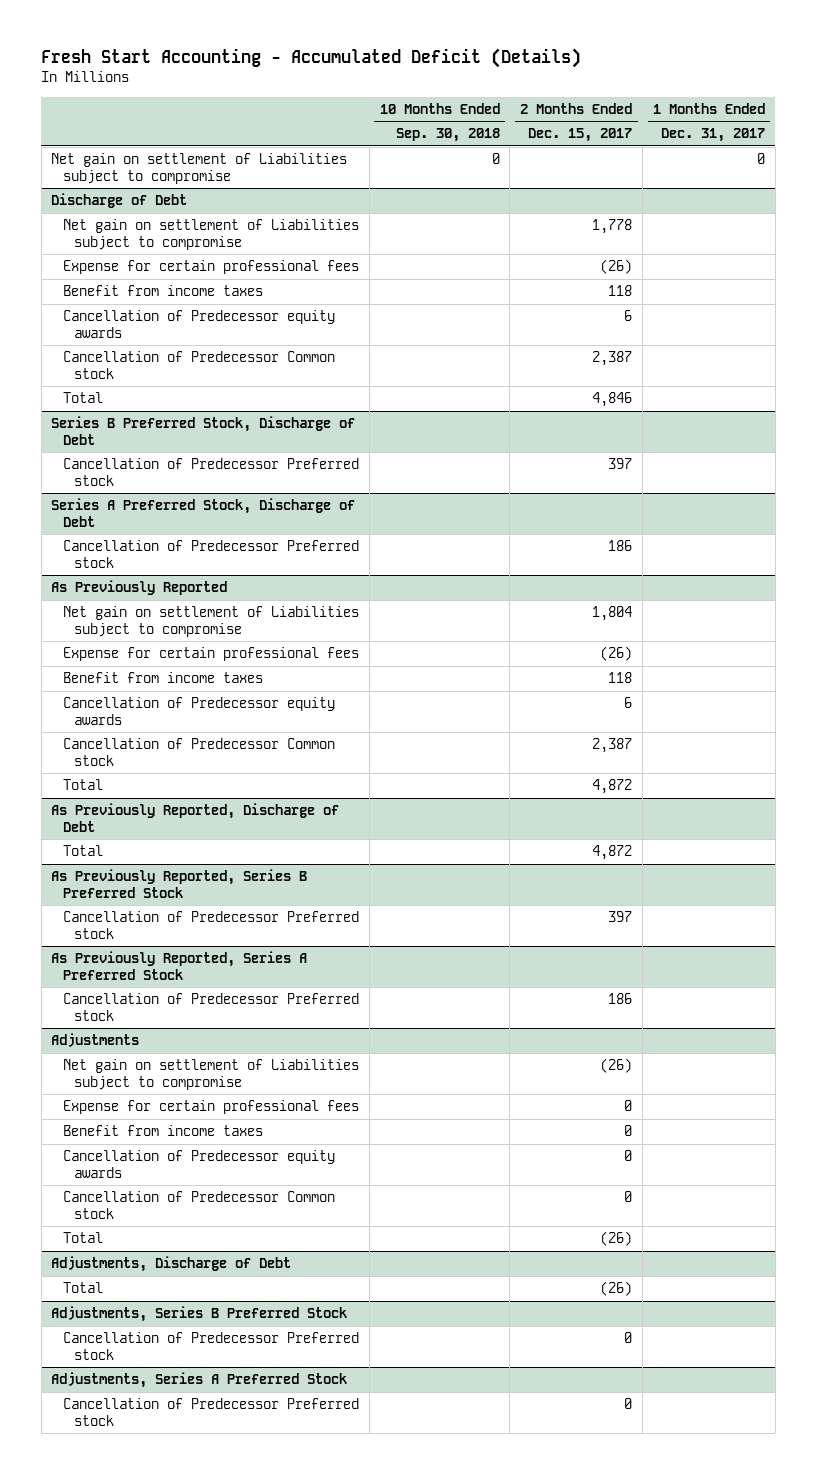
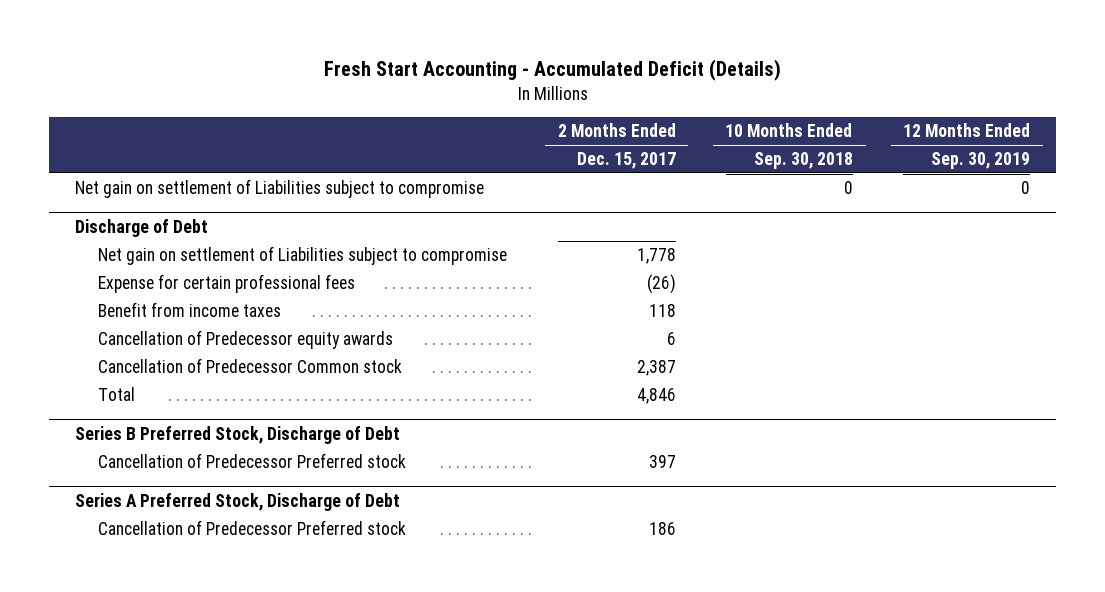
- | 10 Months Ended Sep. 30, 2018 | 2 Months Ended Dec. 15, 2017 | 1 Months Ended Dec. 31, 2017
+ | 2 Months Ended Dec. 15, 2017 | 10 Months Ended Sep. 30, 2018 | 12 Months Ended Sep. 30, 2019
- As Previously Reported
- Net gain on settlement of Liabilities subject to compromise | | 1,804 |
- Expense for certain professional fees | | (26) |
- Benefit from income taxes | | 118 |
- Cancellation of Predecessor equity awards | | 6 |
- Cancellation of Predecessor Common stock | | 2,387 |
- Total | | 4,872 |
- As Previously Reported, Discharge of Debt
- Total | | 4,872 |
- As Previously Reported, Series B Preferred Stock
- Cancellation of Predecessor Preferred stock | | 397 |
- As Previously Reported, Series A Preferred Stock
- Cancellation of Predecessor Preferred stock | | 186 |
- Adjustments
- Net gain on settlement of Liabilities subject to compromise | | (26) |
- Expense for certain professional fees | | 0 |
- Benefit from income taxes | | 0 |
- Cancellation of Predecessor equity awards | | 0 |
- Cancellation of Predecessor Common stock | | 0 |
- Total | | (26) |
- Adjustments, Discharge of Debt
- Total | | (26) |
- Adjustments, Series B Preferred Stock
- Cancellation of Predecessor Preferred stock | | 0 |
- Adjustments, Series A Preferred Stock
- Cancellation of Predecessor Preferred stock | | 0 |

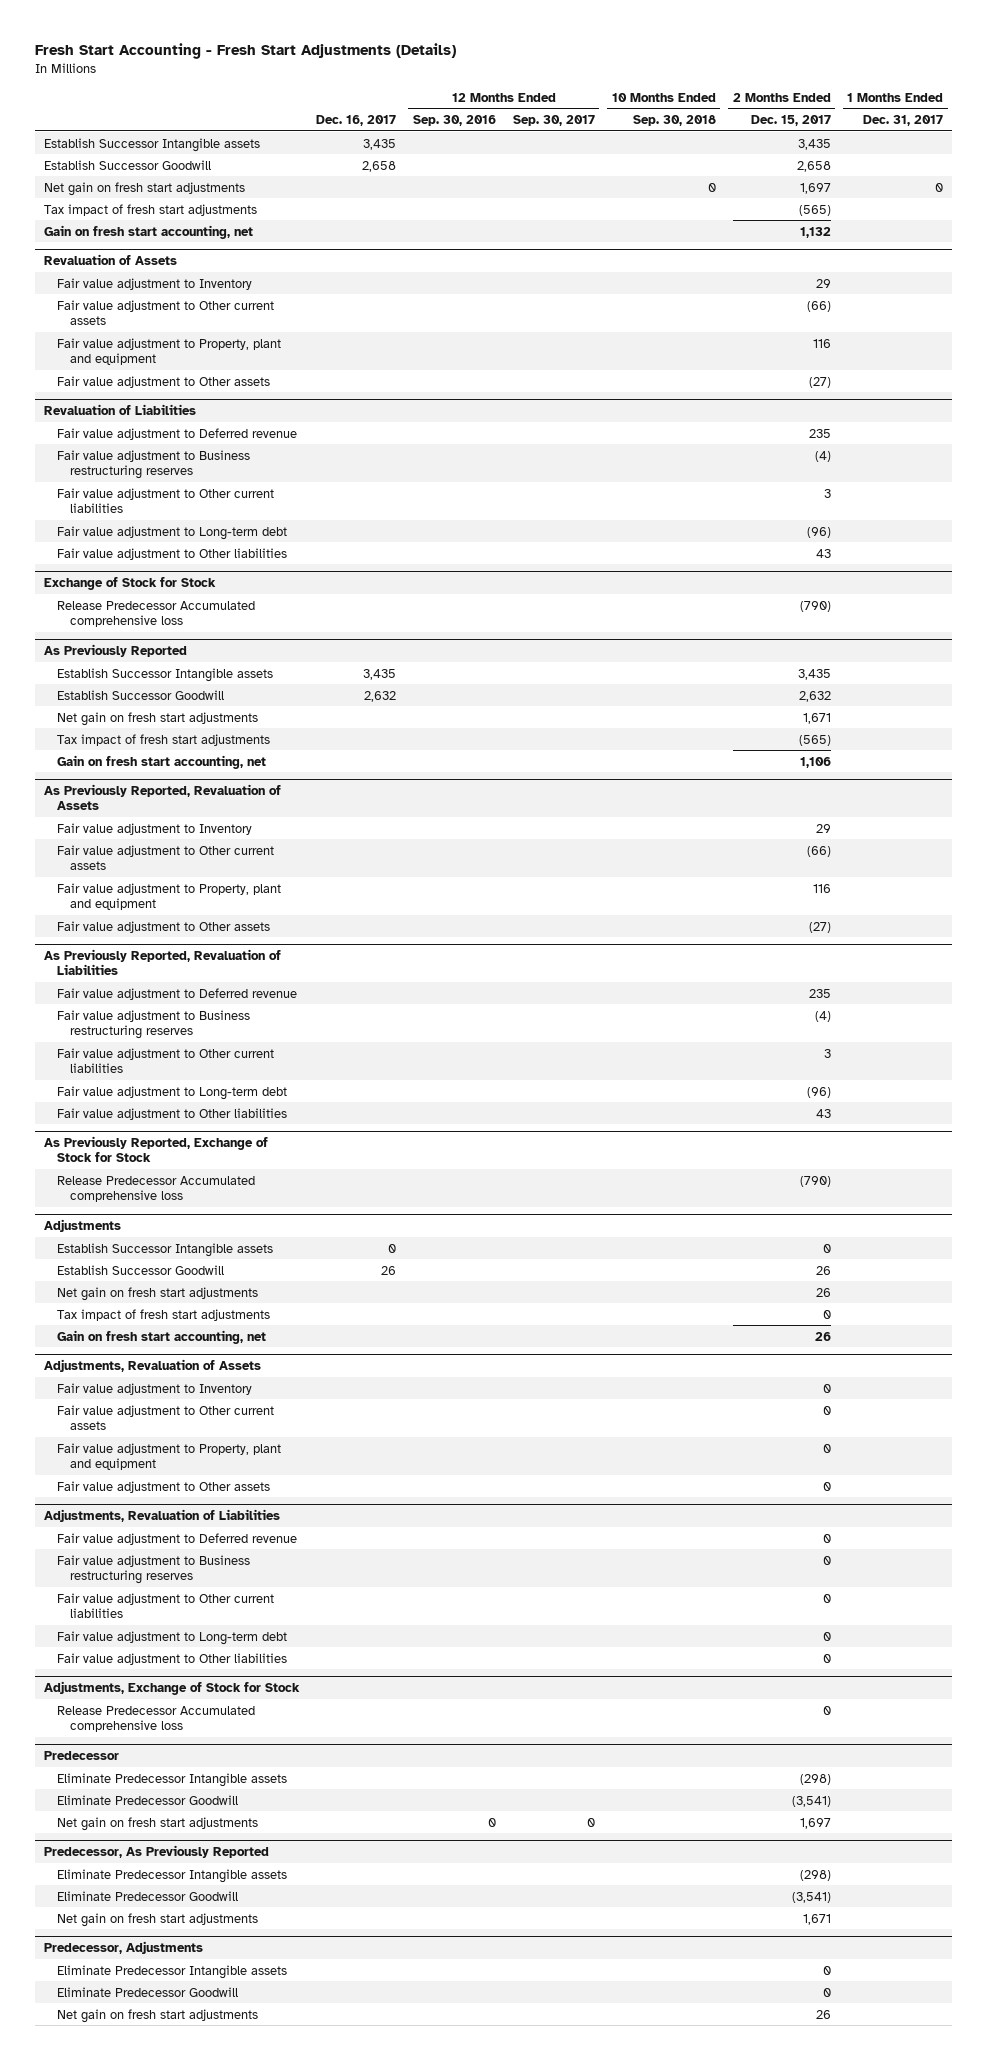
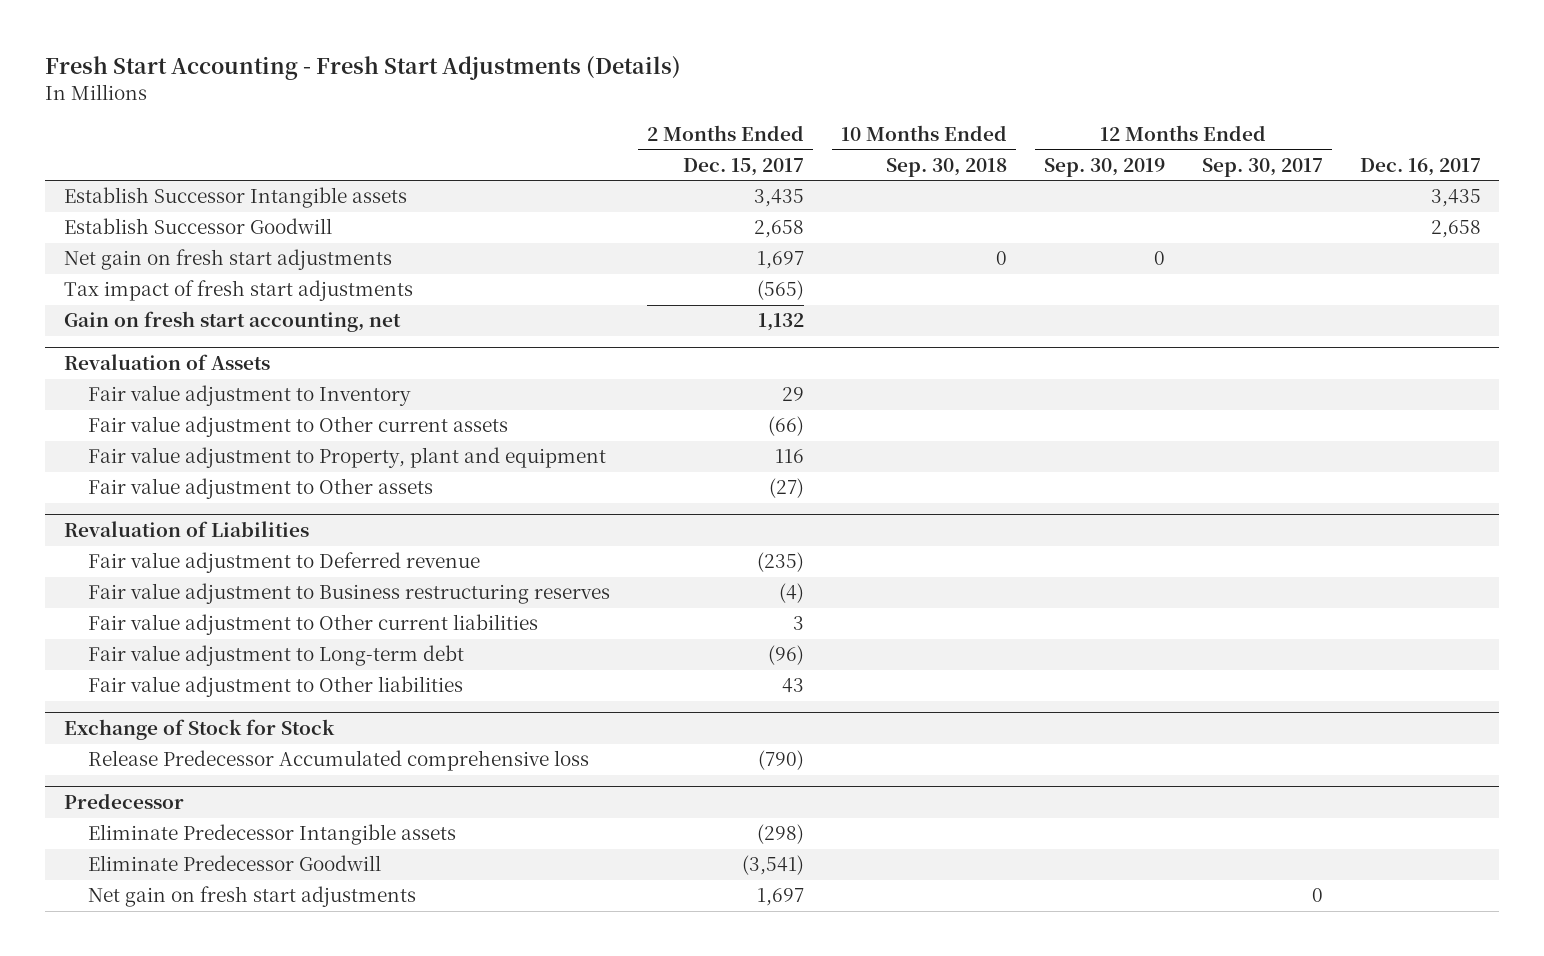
- | Dec. 16, 2017 | 12 Months Ended Sep. 30, 2016 | 12 Months Ended Sep. 30, 2017 | 10 Months Ended Sep. 30, 2018 | 2 Months Ended Dec. 15, 2017 | 1 Months Ended Dec. 31, 2017
+ | 2 Months Ended Dec. 15, 2017 | 10 Months Ended Sep. 30, 2018 | 12 Months Ended Sep. 30, 2019 | 12 Months Ended Sep. 30, 2017 | Dec. 16, 2017
@ Revaluation of Liabilities
- Fair value adjustment to Deferred revenue | | | | | 235 |
+ Fair value adjustment to Deferred revenue | (235) | | | |
- As Previously Reported
- Establish Successor Intangible assets | 3,435 | | | | 3,435 |
- Establish Successor Goodwill | 2,632 | | | | 2,632 |
- Net gain on fresh start adjustments | | | | | 1,671 |
- Tax impact of fresh start adjustments | | | | | (565) |
- Gain on fresh start accounting, net | | | | | 1,106 |
- As Previously Reported, Revaluation of Assets
- Fair value adjustment to Inventory | | | | | 29 |
- Fair value adjustment to Other current assets | | | | | (66) |
- Fair value adjustment to Property, plant and equipment | | | | | 116 |
- Fair value adjustment to Other assets | | | | | (27) |
- As Previously Reported, Revaluation of Liabilities
- Fair value adjustment to Deferred revenue | | | | | 235 |
- Fair value adjustment to Business restructuring reserves | | | | | (4) |
- Fair value adjustment to Other current liabilities | | | | | 3 |
- Fair value adjustment to Long-term debt | | | | | (96) |
- Fair value adjustment to Other liabilities | | | | | 43 |
- As Previously Reported, Exchange of Stock for Stock
- Release Predecessor Accumulated comprehensive loss | | | | | (790) |
- Adjustments
- Establish Successor Intangible assets | 0 | | | | 0 |
- Establish Successor Goodwill | 26 | | | | 26 |
- Net gain on fresh start adjustments | | | | | 26 |
- Tax impact of fresh start adjustments | | | | | 0 |
- Gain on fresh start accounting, net | | | | | 26 |
- Adjustments, Revaluation of Assets
- Fair value adjustment to Inventory | | | | | 0 |
- Fair value adjustment to Other current assets | | | | | 0 |
- Fair value adjustment to Property, plant and equipment | | | | | 0 |
- Fair value adjustment to Other assets | | | | | 0 |
- Adjustments, Revaluation of Liabilities
- Fair value adjustment to Deferred revenue | | | | | 0 |
- Fair value adjustment to Business restructuring reserves | | | | | 0 |
- Fair value adjustment to Other current liabilities | | | | | 0 |
- Fair value adjustment to Long-term debt | | | | | 0 |
- Fair value adjustment to Other liabilities | | | | | 0 |
- Adjustments, Exchange of Stock for Stock
- Release Predecessor Accumulated comprehensive loss | | | | | 0 |
- Predecessor, As Previously Reported
- Eliminate Predecessor Intangible assets | | | | | (298) |
- Eliminate Predecessor Goodwill | | | | | (3,541) |
- Net gain on fresh start adjustments | | | | | 1,671 |
- Predecessor, Adjustments
- Eliminate Predecessor Intangible assets | | | | | 0 |
- Eliminate Predecessor Goodwill | | | | | 0 |
- Net gain on fresh start adjustments | | | | | 26 |

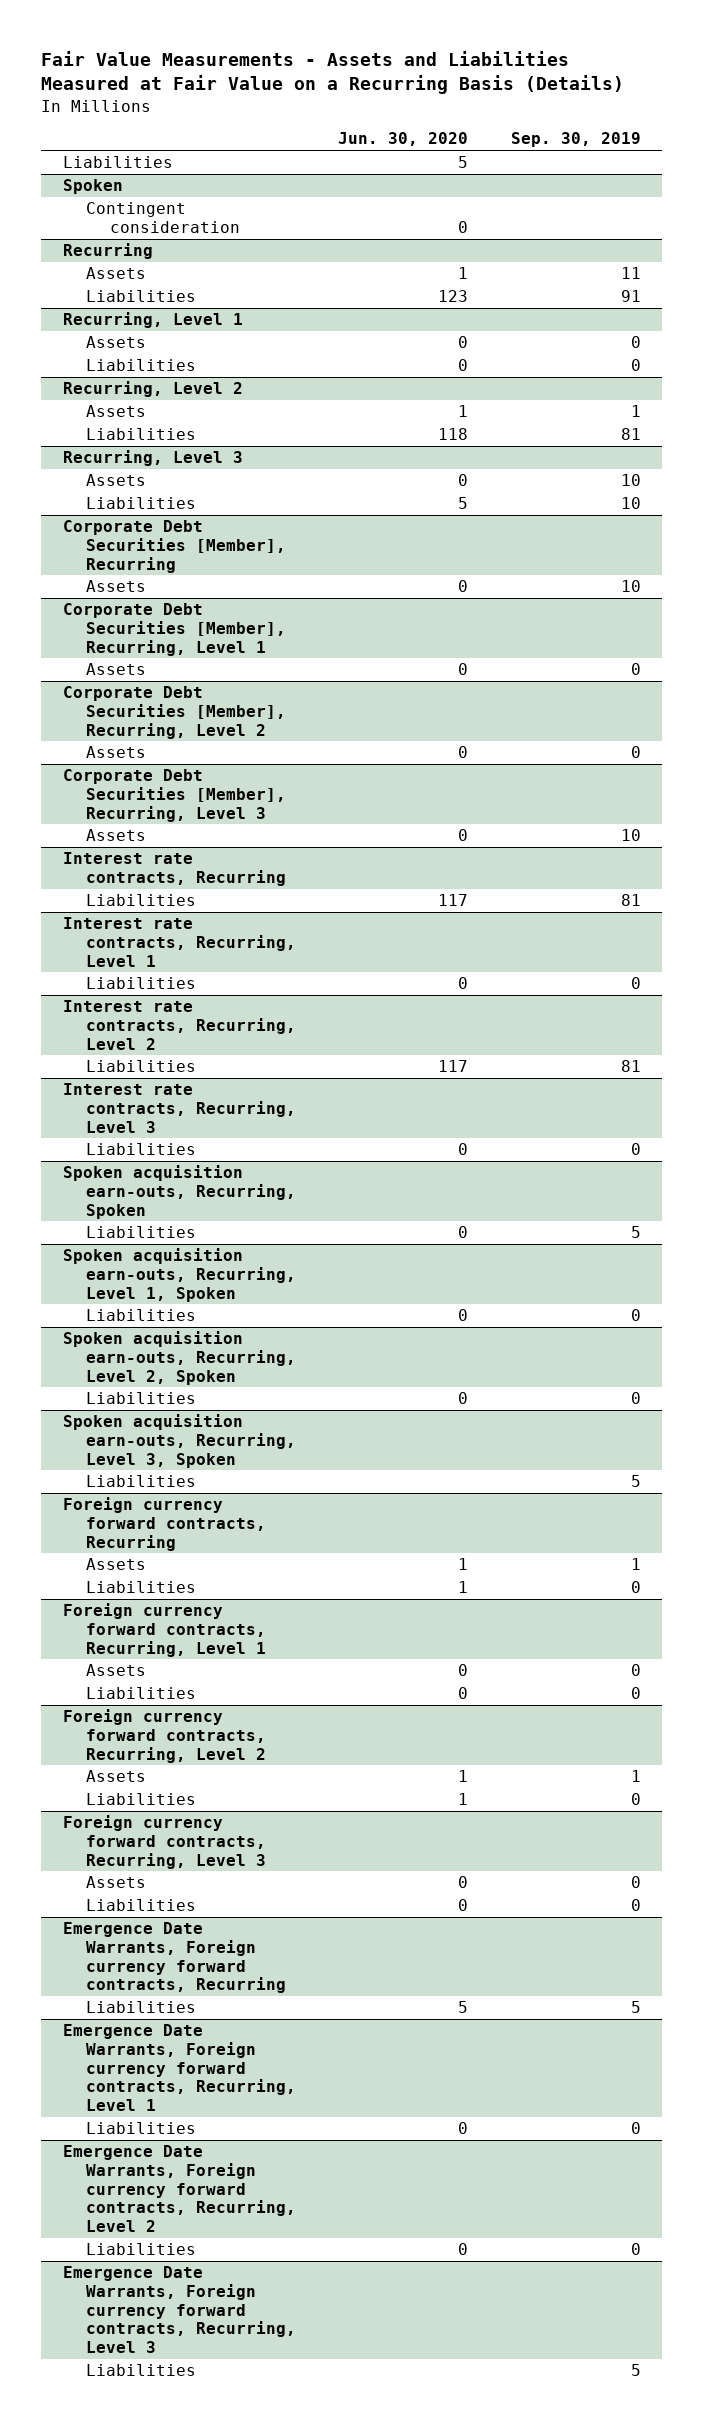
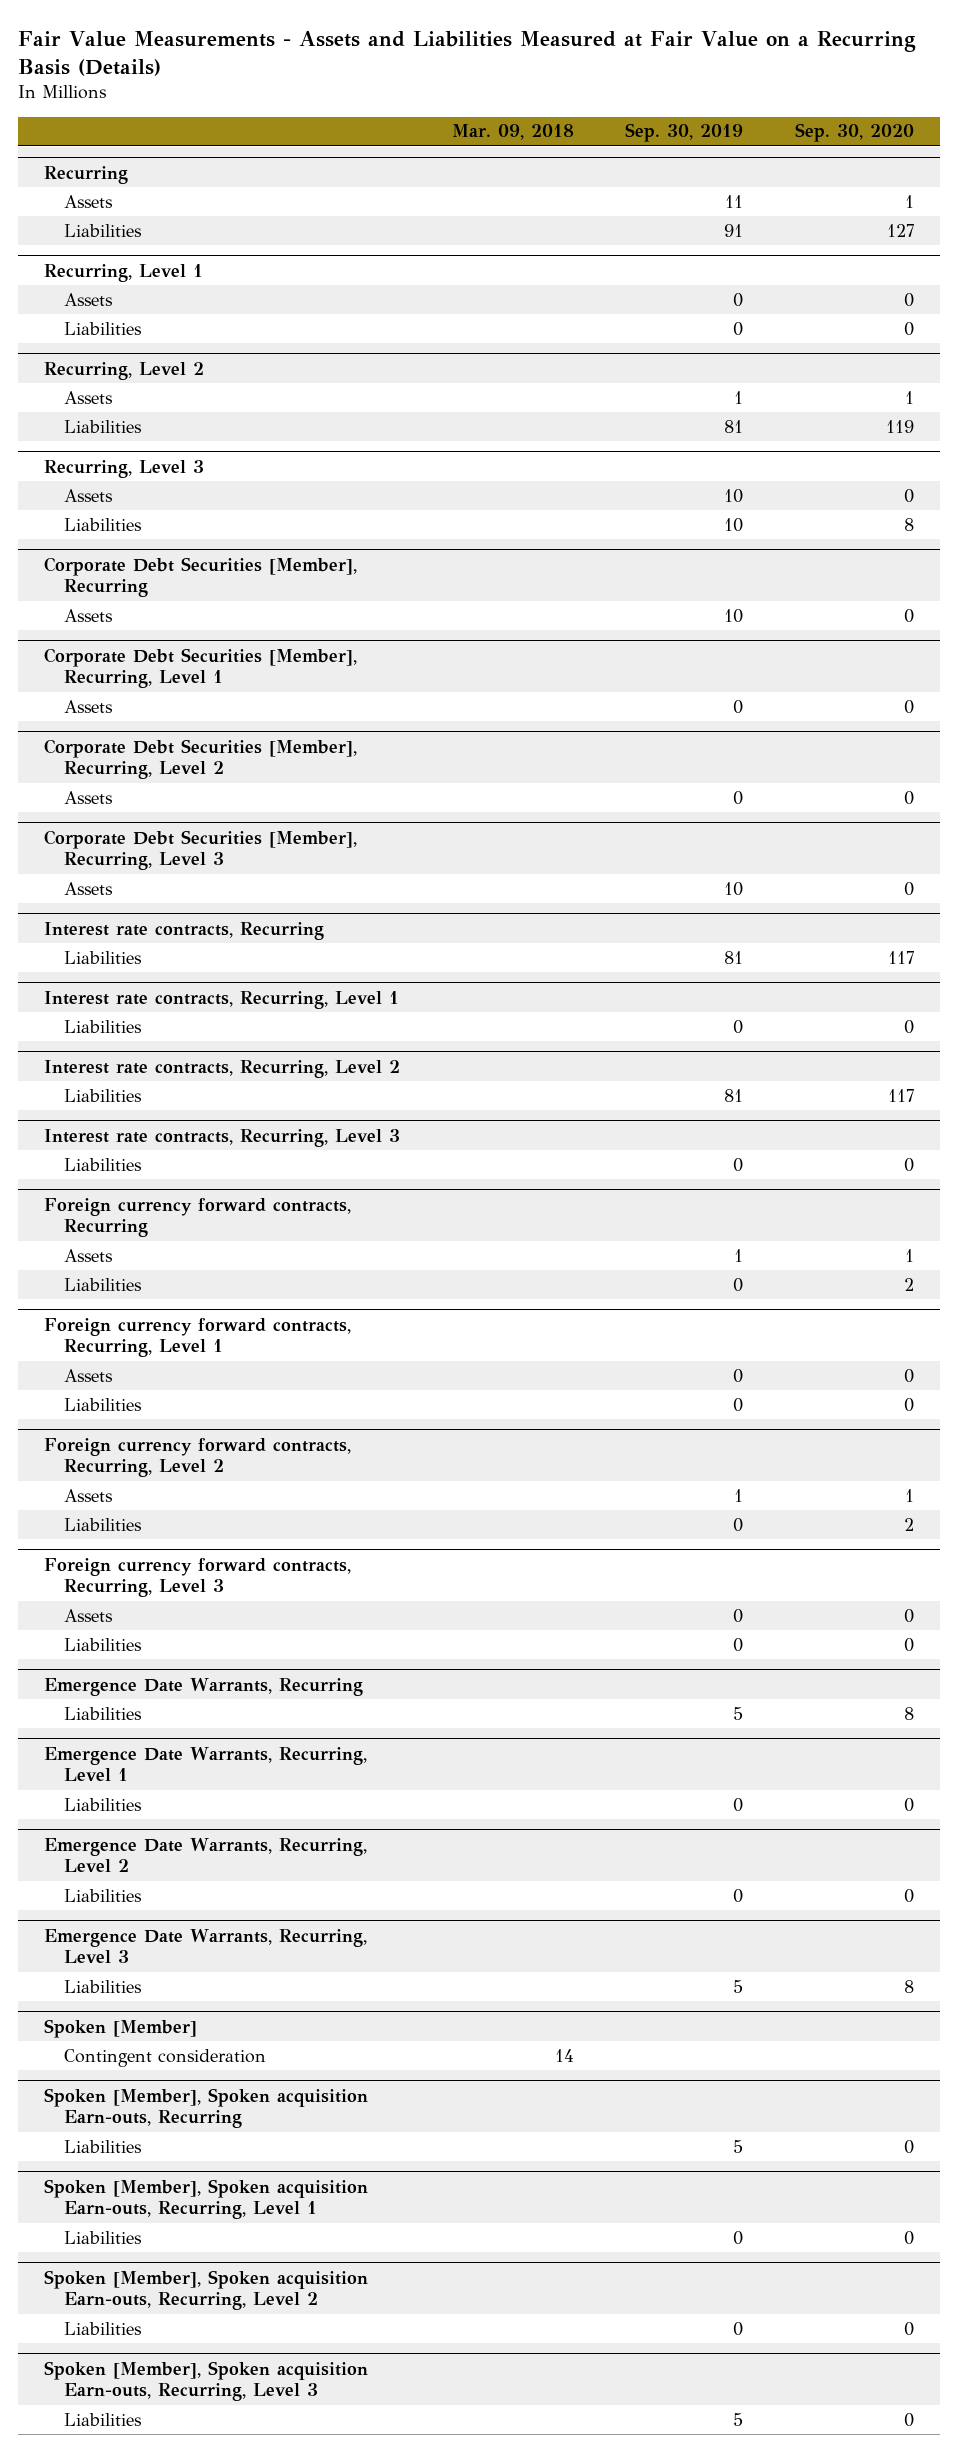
- | Jun. 30, 2020 | Sep. 30, 2019
+ | Mar. 09, 2018 | Sep. 30, 2019 | Sep. 30, 2020
- Liabilities | 5 |
- Spoken
- Contingent consideration | 0 |
- Spoken acquisition earn-outs, Recurring, Spoken
- Liabilities | 0 | 5
- Spoken acquisition earn-outs, Recurring, Level 1, Spoken
- Liabilities | 0 | 0
- Spoken acquisition earn-outs, Recurring, Level 2, Spoken
- Liabilities | 0 | 0
- Spoken acquisition earn-outs, Recurring, Level 3, Spoken
- Liabilities | | 5
- Emergence Date Warrants, Foreign currency forward contracts, Recurring
+ Emergence Date Warrants, Recurring
- Emergence Date Warrants, Foreign currency forward contracts, Recurring, Level 1
+ Emergence Date Warrants, Recurring, Level 1
- Emergence Date Warrants, Foreign currency forward contracts, Recurring, Level 2
+ Emergence Date Warrants, Recurring, Level 2
- Emergence Date Warrants, Foreign currency forward contracts, Recurring, Level 3
+ Emergence Date Warrants, Recurring, Level 3
+ Spoken [Member]
+ Contingent consideration | 14 | |
+ Spoken [Member], Spoken acquisition Earn-outs, Recurring
+ Liabilities | | 5 | 0
+ Spoken [Member], Spoken acquisition Earn-outs, Recurring, Level 1
+ Liabilities | | 0 | 0
+ Spoken [Member], Spoken acquisition Earn-outs, Recurring, Level 2
+ Liabilities | | 0 | 0
+ Spoken [Member], Spoken acquisition Earn-outs, Recurring, Level 3
+ Liabilities | | 5 | 0

